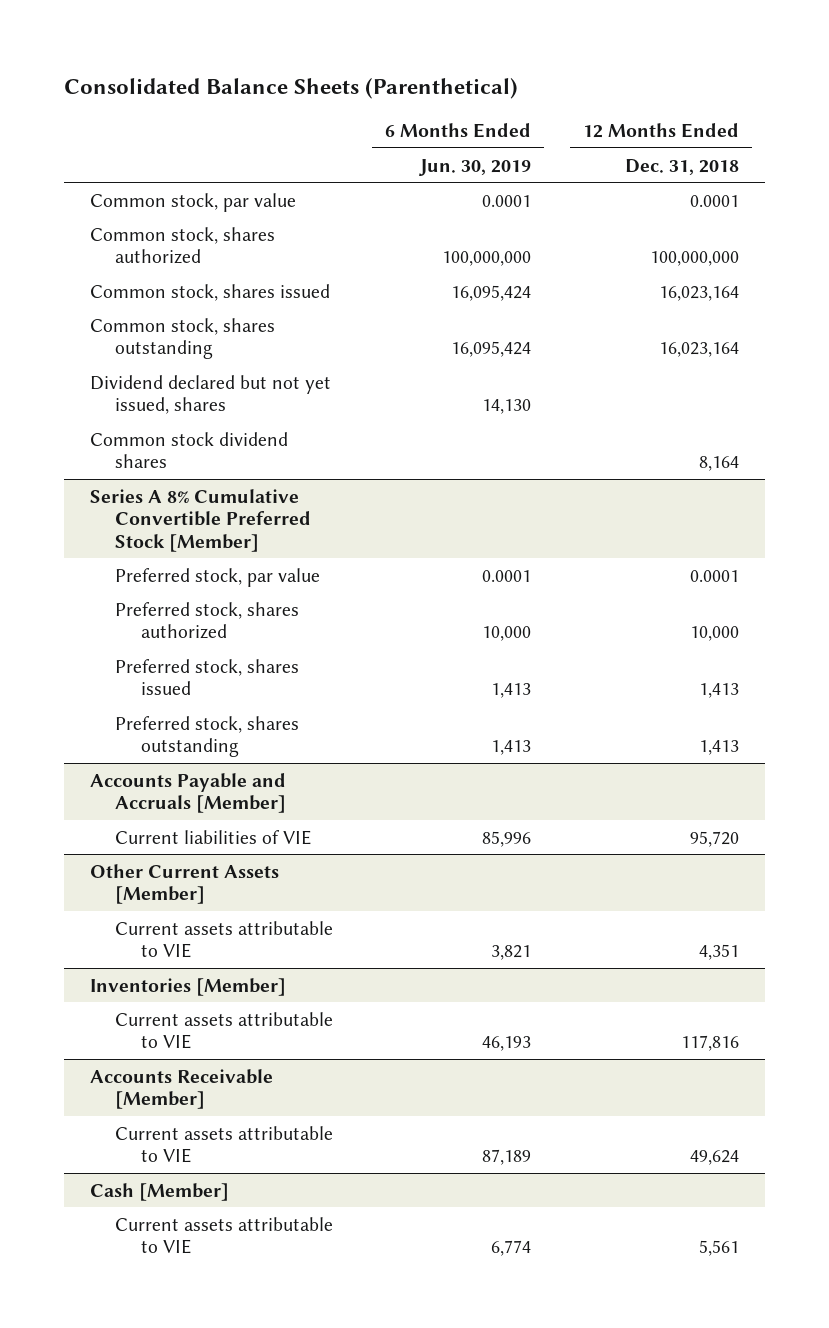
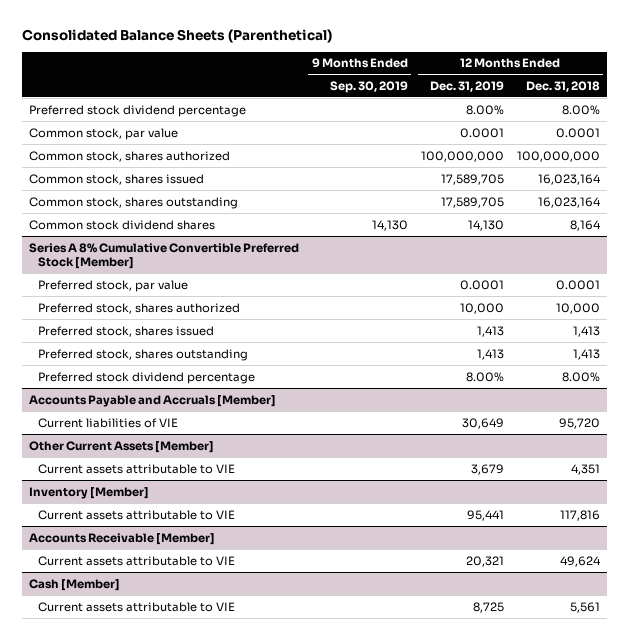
- | 6 Months Ended Jun. 30, 2019 | 12 Months Ended Dec. 31, 2018
+ | 9 Months Ended Sep. 30, 2019 | 12 Months Ended Dec. 31, 2019 | 12 Months Ended Dec. 31, 2018
+ Preferred stock dividend percentage | | 8.00% | 8.00%
- Dividend declared but not yet issued, shares | 14,130 |
@ Series A 8% Cumulative Convertible Preferred Stock [Member]
+ Preferred stock dividend percentage | | 8.00% | 8.00%
- Inventories [Member]
+ Inventory [Member]

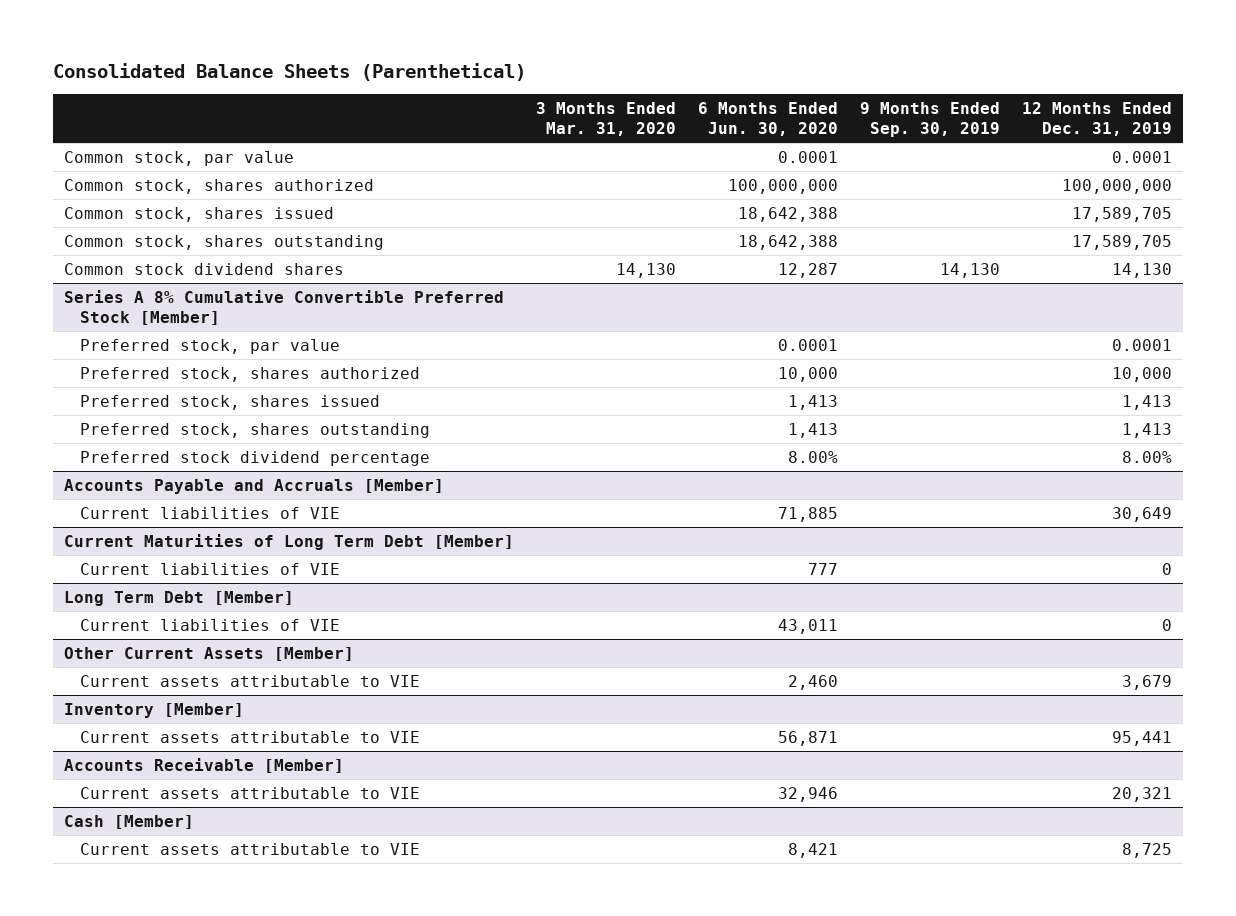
- | 9 Months Ended Sep. 30, 2019 | 12 Months Ended Dec. 31, 2019 | 12 Months Ended Dec. 31, 2018
+ | 3 Months Ended Mar. 31, 2020 | 6 Months Ended Jun. 30, 2020 | 9 Months Ended Sep. 30, 2019 | 12 Months Ended Dec. 31, 2019
- Preferred stock dividend percentage | | 8.00% | 8.00%
+ Current Maturities of Long Term Debt [Member]
+ Current liabilities of VIE | | 777 | | 0
+ Long Term Debt [Member]
+ Current liabilities of VIE | | 43,011 | | 0

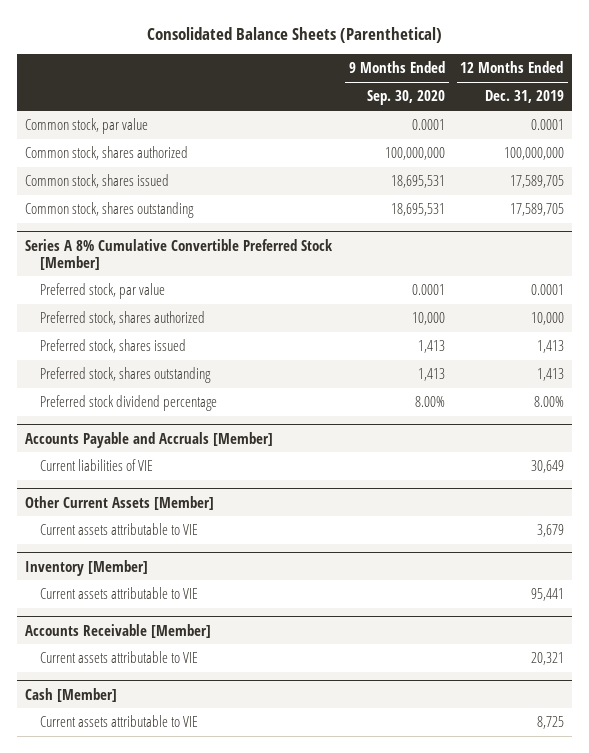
- | 3 Months Ended Mar. 31, 2020 | 6 Months Ended Jun. 30, 2020 | 9 Months Ended Sep. 30, 2019 | 12 Months Ended Dec. 31, 2019
+ | 9 Months Ended Sep. 30, 2020 | 12 Months Ended Dec. 31, 2019
- Common stock dividend shares | 14,130 | 12,287 | 14,130 | 14,130
- Current Maturities of Long Term Debt [Member]
- Current liabilities of VIE | | 777 | | 0
- Long Term Debt [Member]
- Current liabilities of VIE | | 43,011 | | 0

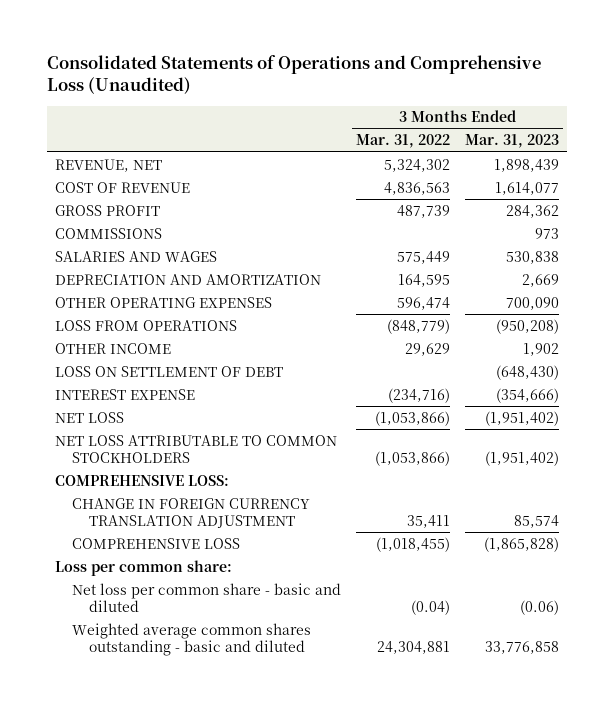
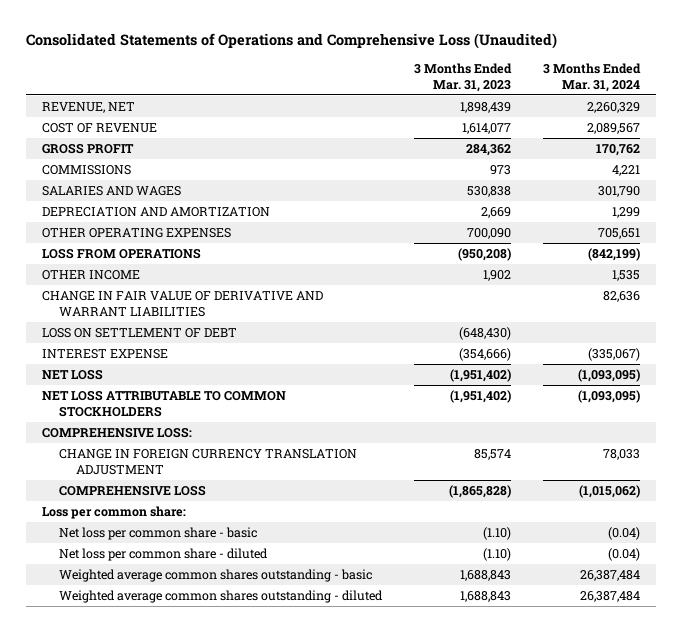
- | 3 Months Ended Mar. 31, 2022 | 3 Months Ended Mar. 31, 2023
+ | 3 Months Ended Mar. 31, 2023 | 3 Months Ended Mar. 31, 2024
+ CHANGE IN FAIR VALUE OF DERIVATIVE AND WARRANT LIABILITIES | | 82,636
- Net loss per common share - basic and diluted | (0.04) | (0.06)
- Weighted average common shares outstanding - basic and diluted | 24,304,881 | 33,776,858
+ Net loss per common share - basic | (1.10) | (0.04)
+ Net loss per common share - diluted | (1.10) | (0.04)
+ Weighted average common shares outstanding - basic | 1,688,843 | 26,387,484
+ Weighted average common shares outstanding - diluted | 1,688,843 | 26,387,484

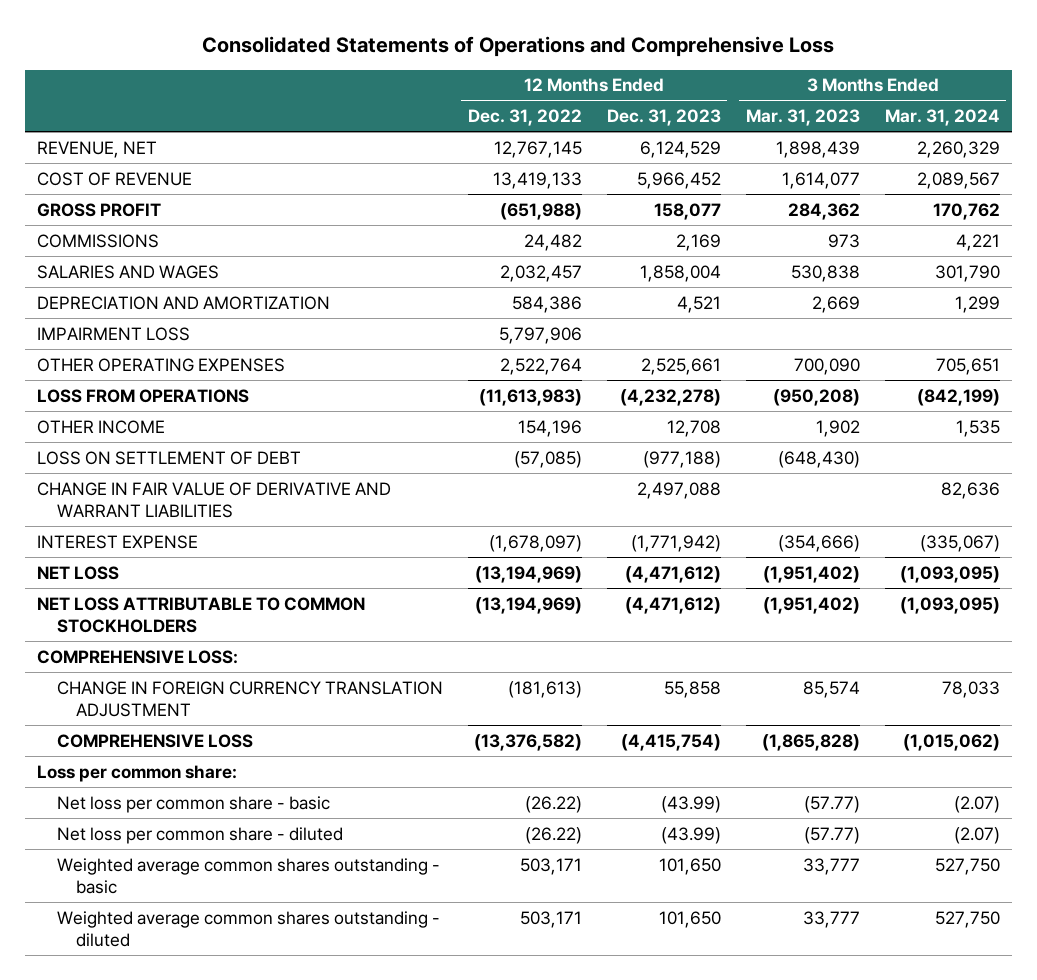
- Consolidated Statements of Operations and Comprehensive Loss (Unaudited)
+ Consolidated Statements of Operations and Comprehensive Loss
- | 3 Months Ended Mar. 31, 2023 | 3 Months Ended Mar. 31, 2024
+ | 12 Months Ended Dec. 31, 2022 | 12 Months Ended Dec. 31, 2023 | 3 Months Ended Mar. 31, 2023 | 3 Months Ended Mar. 31, 2024
+ IMPAIRMENT LOSS | 5,797,906 | | |
moved down: CHANGE IN FAIR VALUE OF DERIVATIVE AND WARRANT LIABILITIES | | 2,497,088 | | 82,636
- Net loss per common share - basic | (1.10) | (0.04)
- Net loss per common share - diluted | (1.10) | (0.04)
- Weighted average common shares outstanding - basic | 1,688,843 | 26,387,484
- Weighted average common shares outstanding - diluted | 1,688,843 | 26,387,484
+ Net loss per common share - basic | (26.22) | (43.99) | (57.77) | (2.07)
+ Net loss per common share - diluted | (26.22) | (43.99) | (57.77) | (2.07)
+ Weighted average common shares outstanding - basic | 503,171 | 101,650 | 33,777 | 527,750
+ Weighted average common shares outstanding - diluted | 503,171 | 101,650 | 33,777 | 527,750

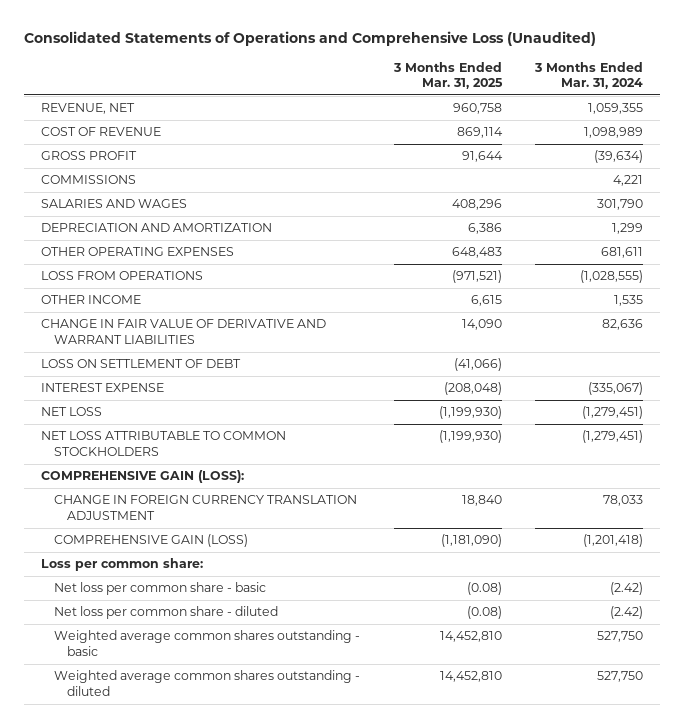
- Consolidated Statements of Operations and Comprehensive Loss
+ Consolidated Statements of Operations and Comprehensive Loss (Unaudited)
- | 12 Months Ended Dec. 31, 2022 | 12 Months Ended Dec. 31, 2023 | 3 Months Ended Mar. 31, 2023 | 3 Months Ended Mar. 31, 2024
+ | 3 Months Ended Mar. 31, 2025 | 3 Months Ended Mar. 31, 2024
- REVENUE, NET | 12,767,145 | 6,124,529 | 1,898,439 | 2,260,329
- COST OF REVENUE | 13,419,133 | 5,966,452 | 1,614,077 | 2,089,567
- GROSS PROFIT | (651,988) | 158,077 | 284,362 | 170,762
+ REVENUE, NET | 960,758 | 1,059,355
+ COST OF REVENUE | 869,114 | 1,098,989
+ GROSS PROFIT | 91,644 | (39,634)
- IMPAIRMENT LOSS | 5,797,906 | | |
- OTHER OPERATING EXPENSES | 2,522,764 | 2,525,661 | 700,090 | 705,651
- LOSS FROM OPERATIONS | (11,613,983) | (4,232,278) | (950,208) | (842,199)
+ OTHER OPERATING EXPENSES | 648,483 | 681,611
+ LOSS FROM OPERATIONS | (971,521) | (1,028,555)
moved down: LOSS ON SETTLEMENT OF DEBT | (41,066) |
- NET LOSS | (13,194,969) | (4,471,612) | (1,951,402) | (1,093,095)
- NET LOSS ATTRIBUTABLE TO COMMON STOCKHOLDERS | (13,194,969) | (4,471,612) | (1,951,402) | (1,093,095)
- COMPREHENSIVE LOSS:
+ NET LOSS | (1,199,930) | (1,279,451)
+ NET LOSS ATTRIBUTABLE TO COMMON STOCKHOLDERS | (1,199,930) | (1,279,451)
+ COMPREHENSIVE GAIN (LOSS):
- COMPREHENSIVE LOSS | (13,376,582) | (4,415,754) | (1,865,828) | (1,015,062)
+ COMPREHENSIVE GAIN (LOSS) | (1,181,090) | (1,201,418)
- Net loss per common share - basic | (26.22) | (43.99) | (57.77) | (2.07)
- Net loss per common share - diluted | (26.22) | (43.99) | (57.77) | (2.07)
+ Net loss per common share - basic | (0.08) | (2.42)
+ Net loss per common share - diluted | (0.08) | (2.42)

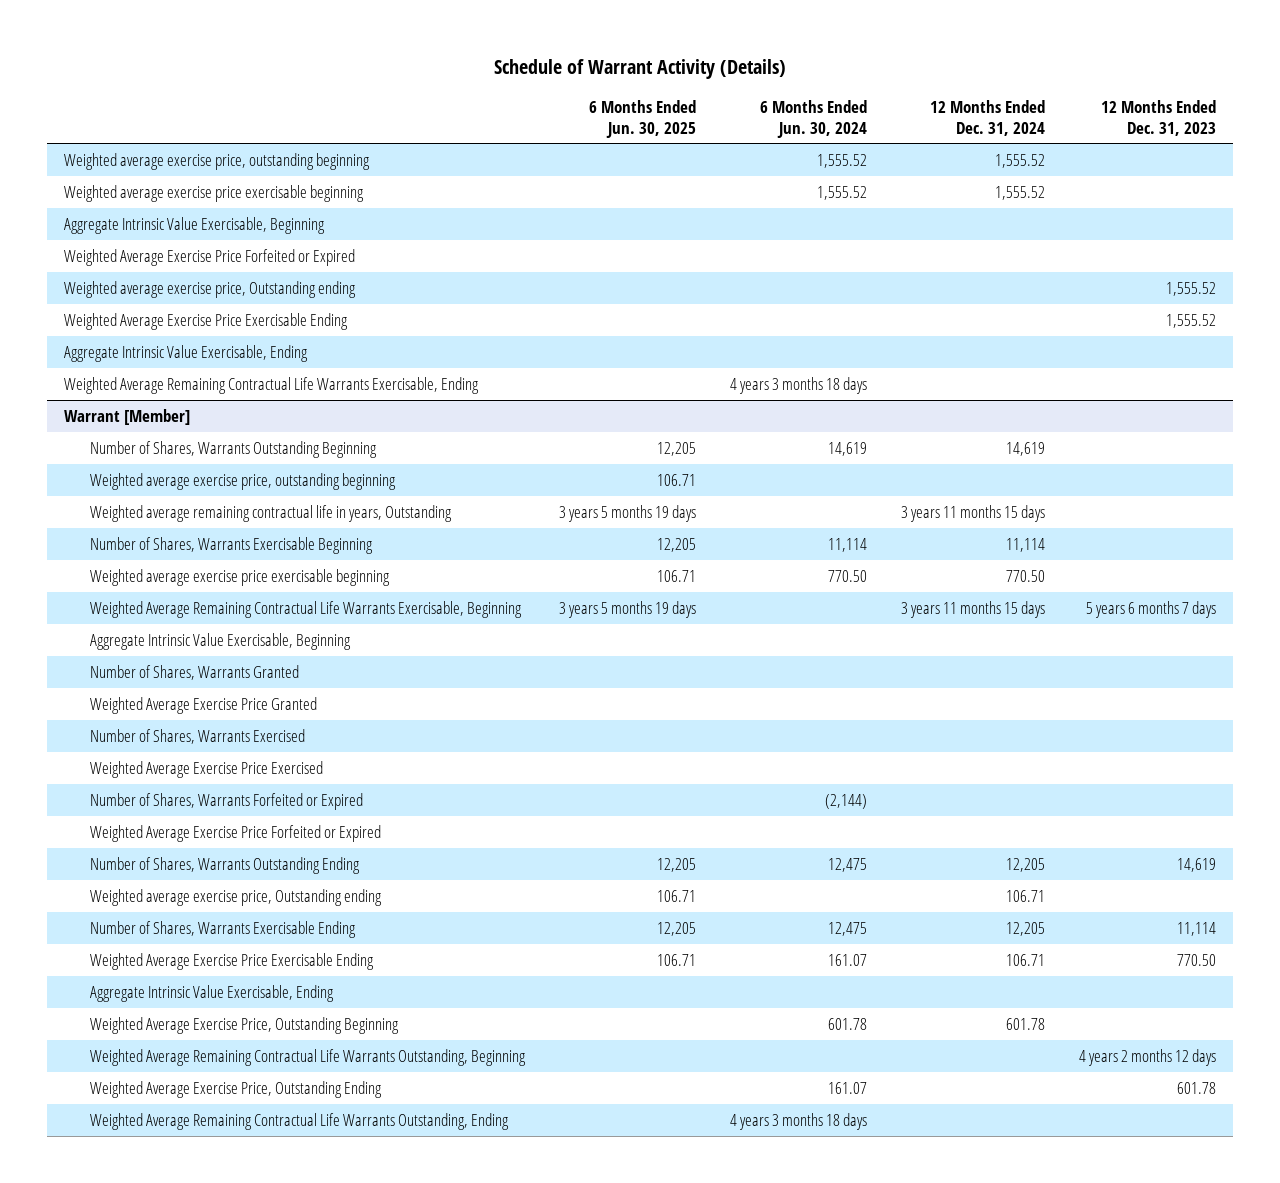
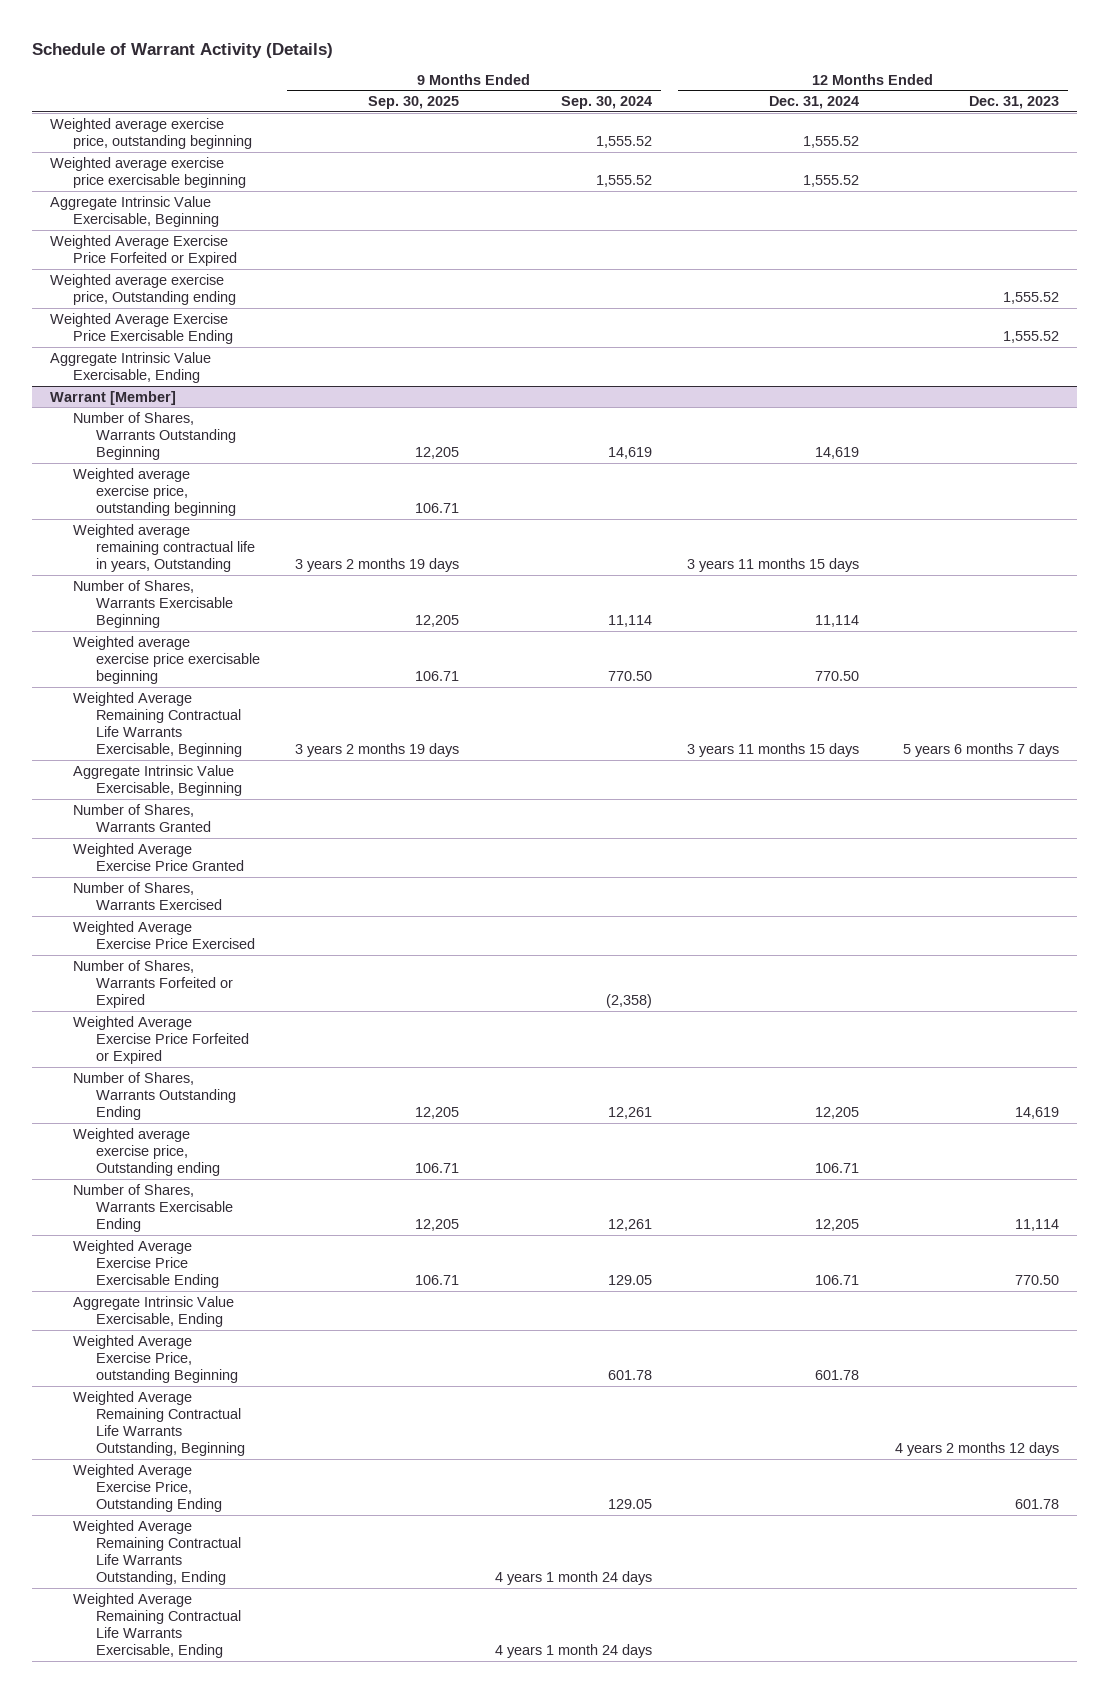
- | 6 Months Ended Jun. 30, 2025 | 6 Months Ended Jun. 30, 2024 | 12 Months Ended Dec. 31, 2024 | 12 Months Ended Dec. 31, 2023
+ | 9 Months Ended Sep. 30, 2025 | 9 Months Ended Sep. 30, 2024 | 12 Months Ended Dec. 31, 2024 | 12 Months Ended Dec. 31, 2023
- Weighted Average Remaining Contractual Life Warrants Exercisable, Ending | | 4 years 3 months 18 days | |
@ Warrant [Member]
- Weighted Average Exercise Price, Outstanding Beginning | | 601.78 | 601.78 |
+ Weighted Average Exercise Price, outstanding Beginning | | 601.78 | 601.78 |
+ Weighted Average Remaining Contractual Life Warrants Exercisable, Ending | | 4 years 1 month 24 days | |

